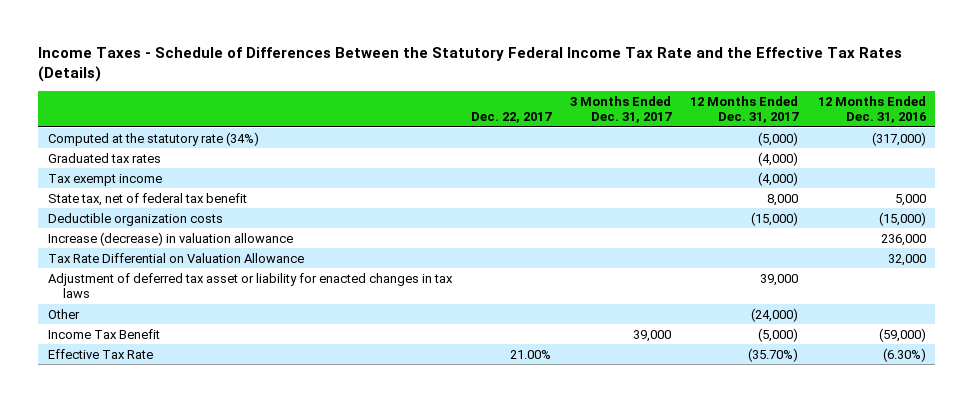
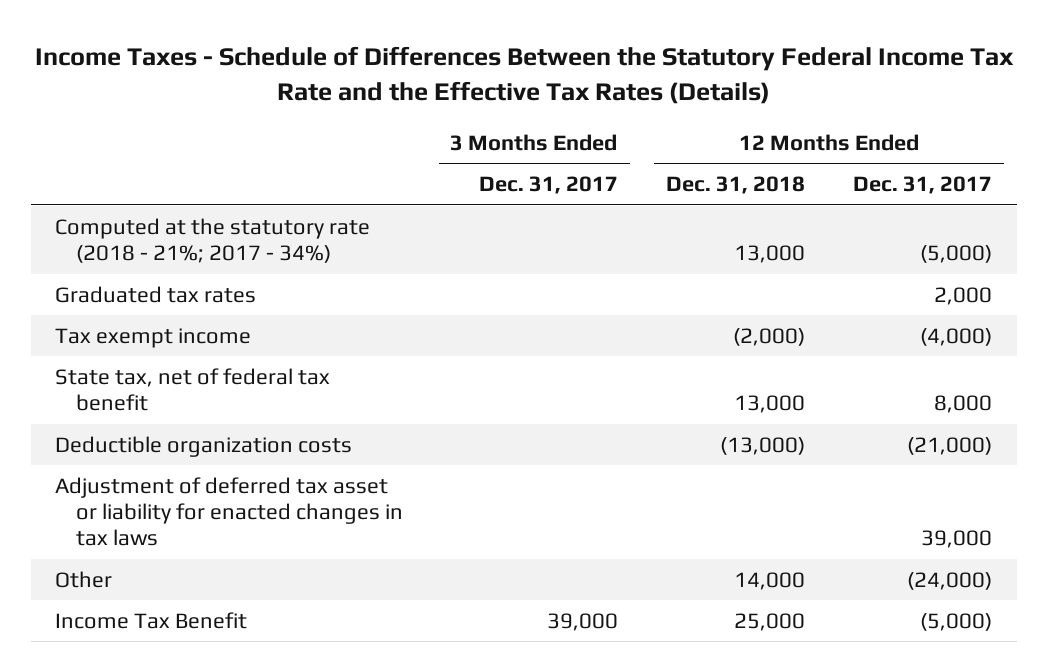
- | Dec. 22, 2017 | 3 Months Ended Dec. 31, 2017 | 12 Months Ended Dec. 31, 2017 | 12 Months Ended Dec. 31, 2016
+ | 3 Months Ended Dec. 31, 2017 | 12 Months Ended Dec. 31, 2018 | 12 Months Ended Dec. 31, 2017
- Computed at the statutory rate (34%) | | | (5,000) | (317,000)
- Graduated tax rates | | | (4,000) |
+ Computed at the statutory rate (2018 - 21%; 2017 - 34%) | | 13,000 | (5,000)
+ Graduated tax rates | | | 2,000
- Deductible organization costs | | | (15,000) | (15,000)
- Increase (decrease) in valuation allowance | | | | 236,000
- Tax Rate Differential on Valuation Allowance | | | | 32,000
+ Deductible organization costs | | (13,000) | (21,000)
- Effective Tax Rate | 21.00% | | (35.70%) | (6.30%)

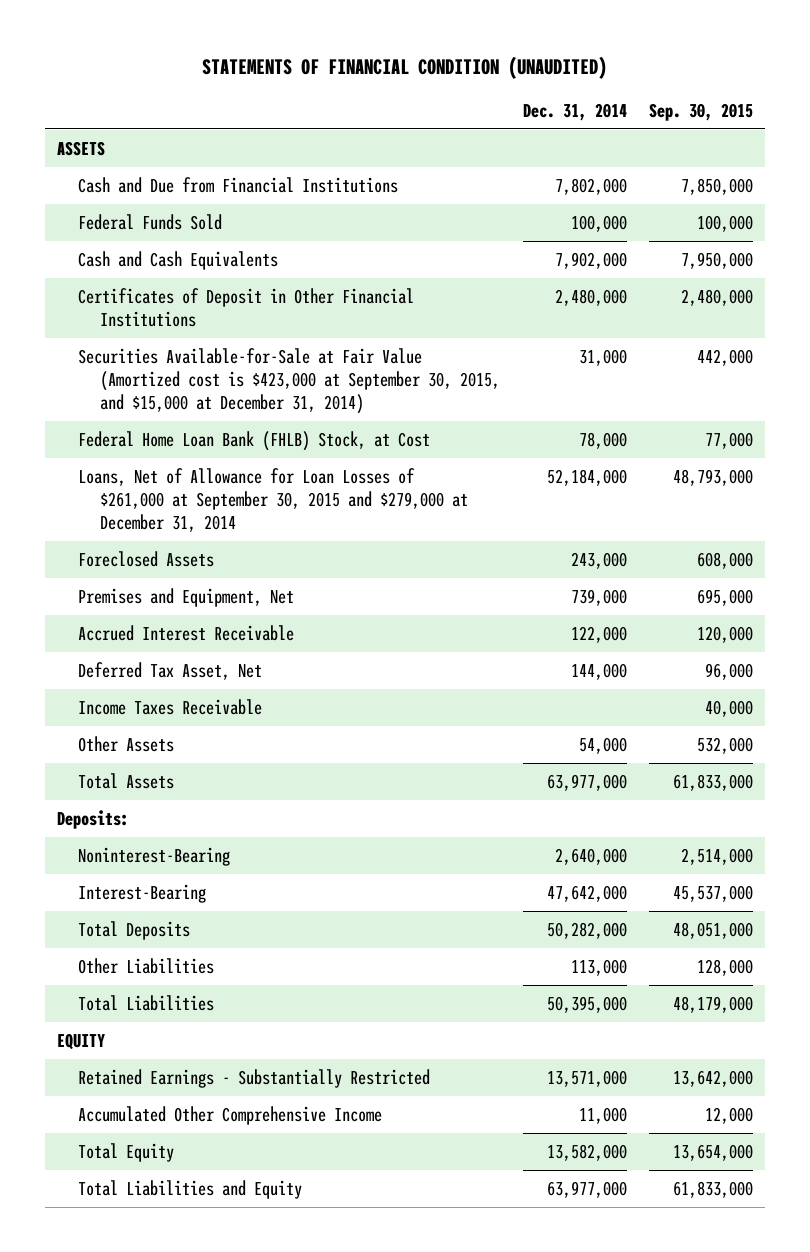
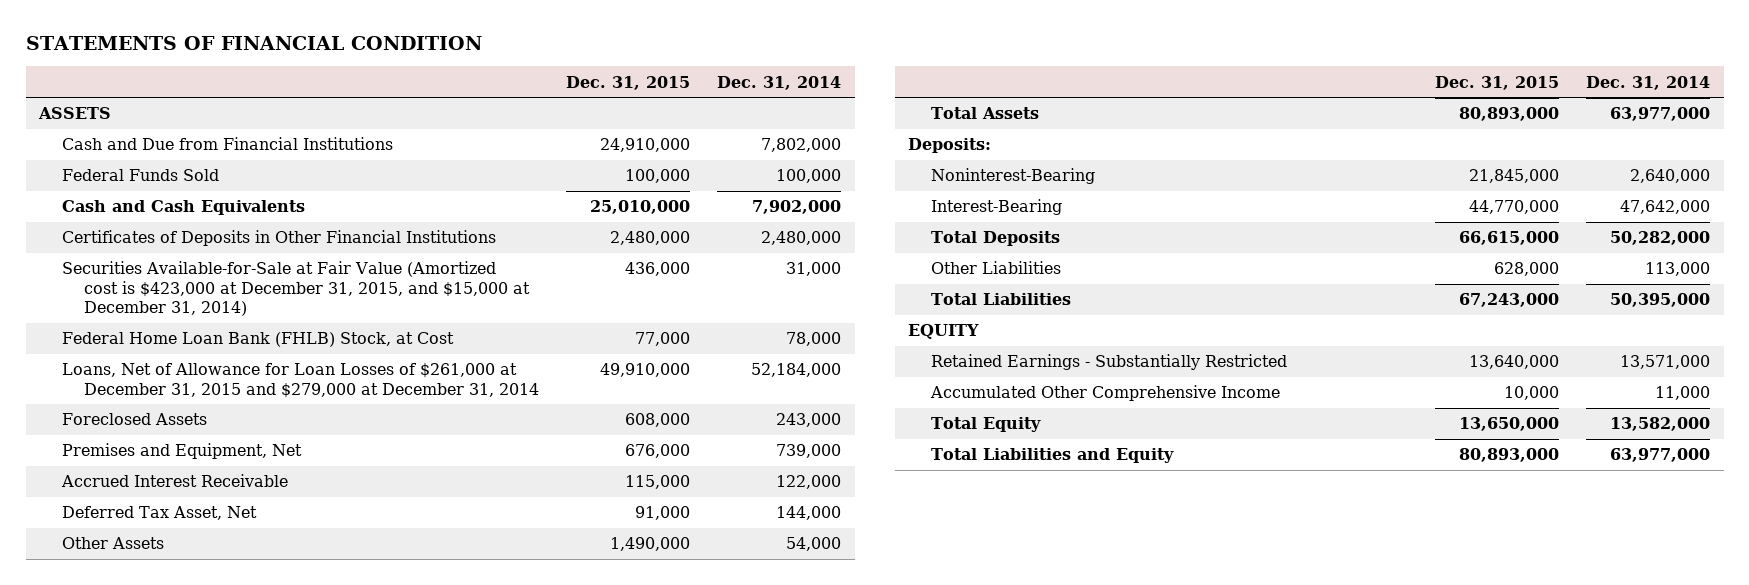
- STATEMENTS OF FINANCIAL CONDITION (UNAUDITED)
+ STATEMENTS OF FINANCIAL CONDITION
- | Dec. 31, 2014 | Sep. 30, 2015
+ | Dec. 31, 2015 | Dec. 31, 2014
- Certificates of Deposit in Other Financial Institutions | 2,480,000 | 2,480,000
- Securities Available-for-Sale at Fair Value (Amortized cost is $423,000 at September 30, 2015, and $15,000 at December 31, 2014) | 31,000 | 442,000
+ Certificates of Deposits in Other Financial Institutions | 2,480,000 | 2,480,000
+ Securities Available-for-Sale at Fair Value (Amortized cost is $423,000 at December 31, 2015, and $15,000 at December 31, 2014) | 436,000 | 31,000
- Loans, Net of Allowance for Loan Losses of $261,000 at September 30, 2015 and $279,000 at December 31, 2014 | 52,184,000 | 48,793,000
+ Loans, Net of Allowance for Loan Losses of $261,000 at December 31, 2015 and $279,000 at December 31, 2014 | 49,910,000 | 52,184,000
- Income Taxes Receivable | | 40,000

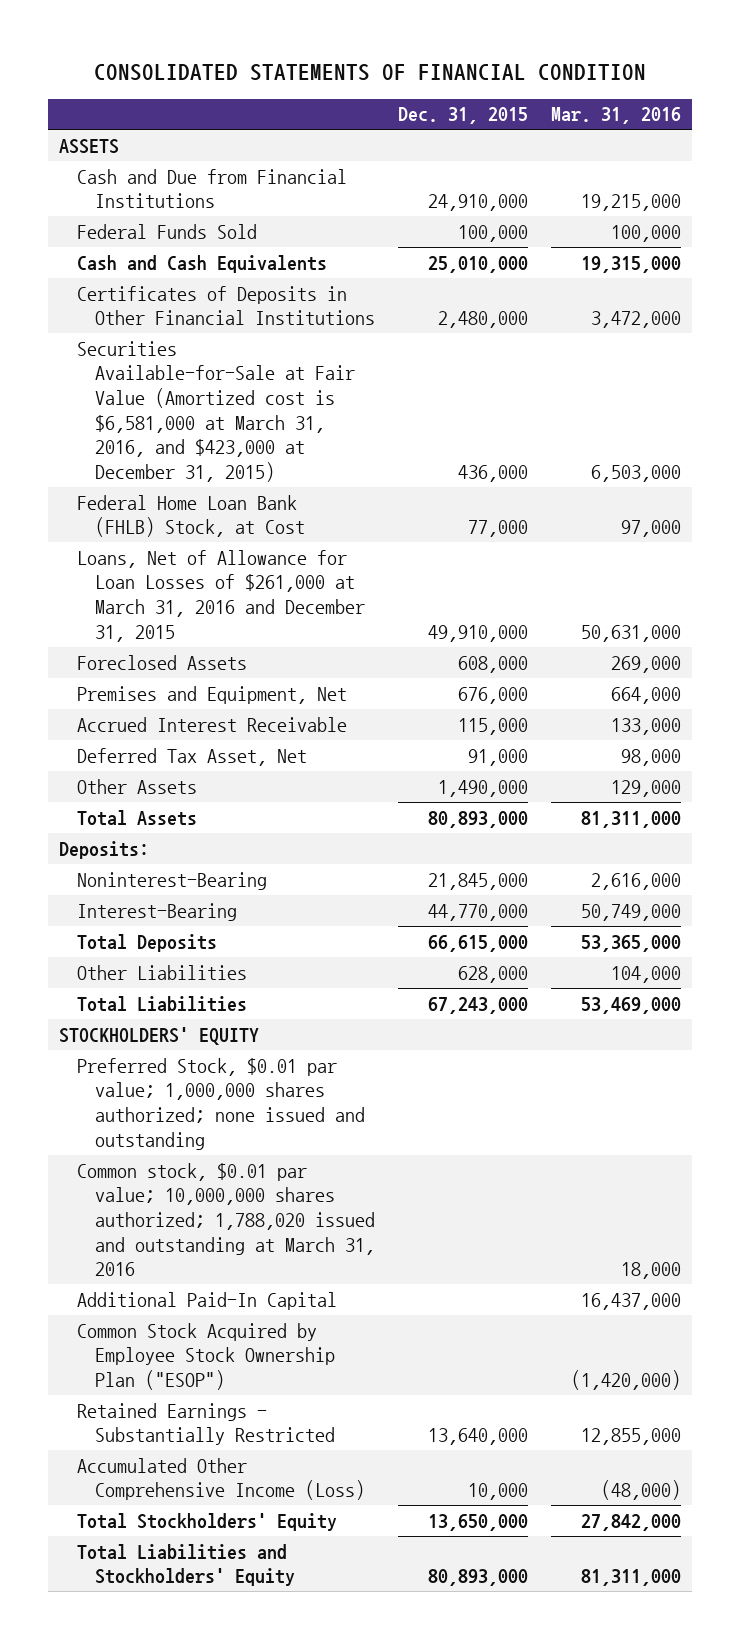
- STATEMENTS OF FINANCIAL CONDITION
+ CONSOLIDATED STATEMENTS OF FINANCIAL CONDITION
- | Dec. 31, 2015 | Dec. 31, 2014
+ | Dec. 31, 2015 | Mar. 31, 2016
- Securities Available-for-Sale at Fair Value (Amortized cost is $423,000 at December 31, 2015, and $15,000 at December 31, 2014) | 436,000 | 31,000
+ Securities Available-for-Sale at Fair Value (Amortized cost is $6,581,000 at March 31, 2016, and $423,000 at December 31, 2015) | 436,000 | 6,503,000
- Loans, Net of Allowance for Loan Losses of $261,000 at December 31, 2015 and $279,000 at December 31, 2014 | 49,910,000 | 52,184,000
+ Loans, Net of Allowance for Loan Losses of $261,000 at March 31, 2016 and December 31, 2015 | 49,910,000 | 50,631,000
- EQUITY
+ STOCKHOLDERS' EQUITY
+ Preferred Stock, $0.01 par value; 1,000,000 shares authorized; none issued and outstanding
+ Common stock, $0.01 par value; 10,000,000 shares authorized; 1,788,020 issued and outstanding at March 31, 2016 | | 18,000
+ Additional Paid-In Capital | | 16,437,000
+ Common Stock Acquired by Employee Stock Ownership Plan ("ESOP") | | (1,420,000)
- Accumulated Other Comprehensive Income | 10,000 | 11,000
- Total Equity | 13,650,000 | 13,582,000
- Total Liabilities and Equity | 80,893,000 | 63,977,000
+ Accumulated Other Comprehensive Income (Loss) | 10,000 | (48,000)
+ Total Stockholders' Equity | 13,650,000 | 27,842,000
+ Total Liabilities and Stockholders' Equity | 80,893,000 | 81,311,000

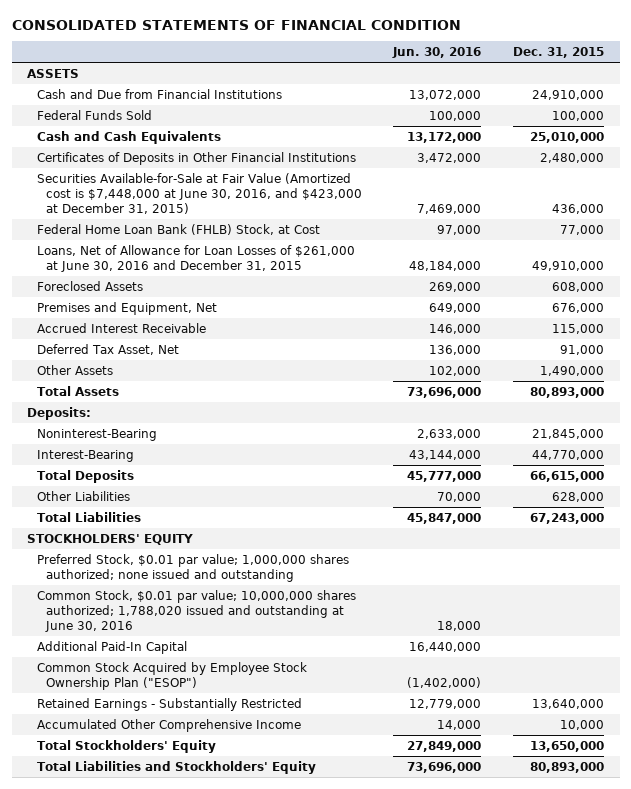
- | Dec. 31, 2015 | Mar. 31, 2016
+ | Jun. 30, 2016 | Dec. 31, 2015
- Securities Available-for-Sale at Fair Value (Amortized cost is $6,581,000 at March 31, 2016, and $423,000 at December 31, 2015) | 436,000 | 6,503,000
+ Securities Available-for-Sale at Fair Value (Amortized cost is $7,448,000 at June 30, 2016, and $423,000 at December 31, 2015) | 7,469,000 | 436,000
- Loans, Net of Allowance for Loan Losses of $261,000 at March 31, 2016 and December 31, 2015 | 49,910,000 | 50,631,000
+ Loans, Net of Allowance for Loan Losses of $261,000 at June 30, 2016 and December 31, 2015 | 48,184,000 | 49,910,000
- Common stock, $0.01 par value; 10,000,000 shares authorized; 1,788,020 issued and outstanding at March 31, 2016 | | 18,000
+ Common Stock, $0.01 par value; 10,000,000 shares authorized; 1,788,020 issued and outstanding at June 30, 2016 | 18,000 |
- Accumulated Other Comprehensive Income (Loss) | 10,000 | (48,000)
+ Accumulated Other Comprehensive Income | 14,000 | 10,000

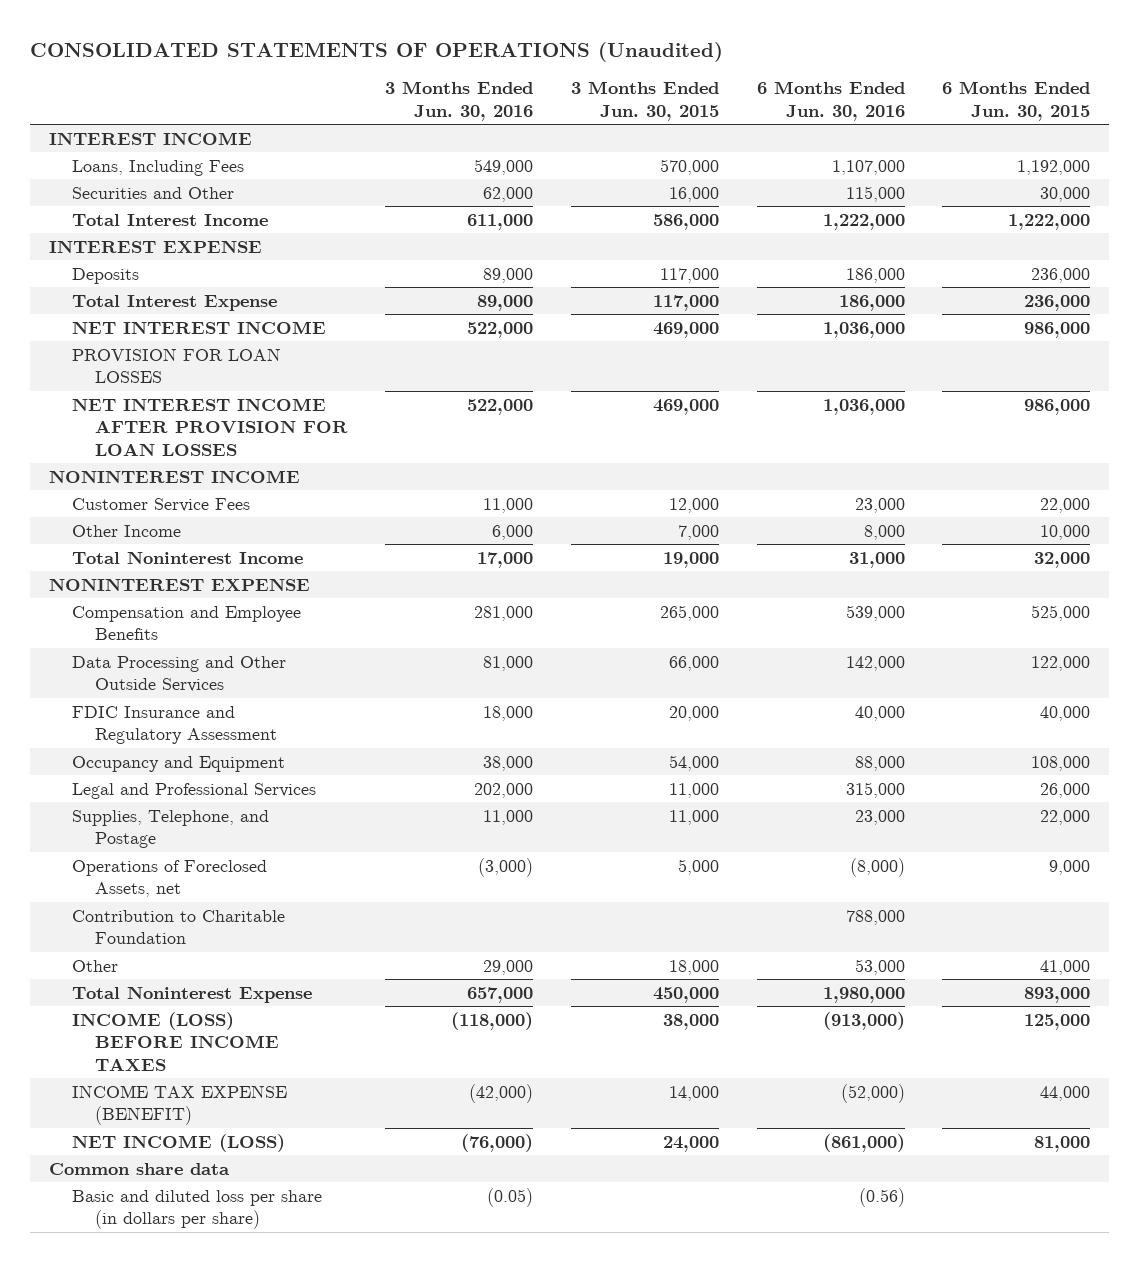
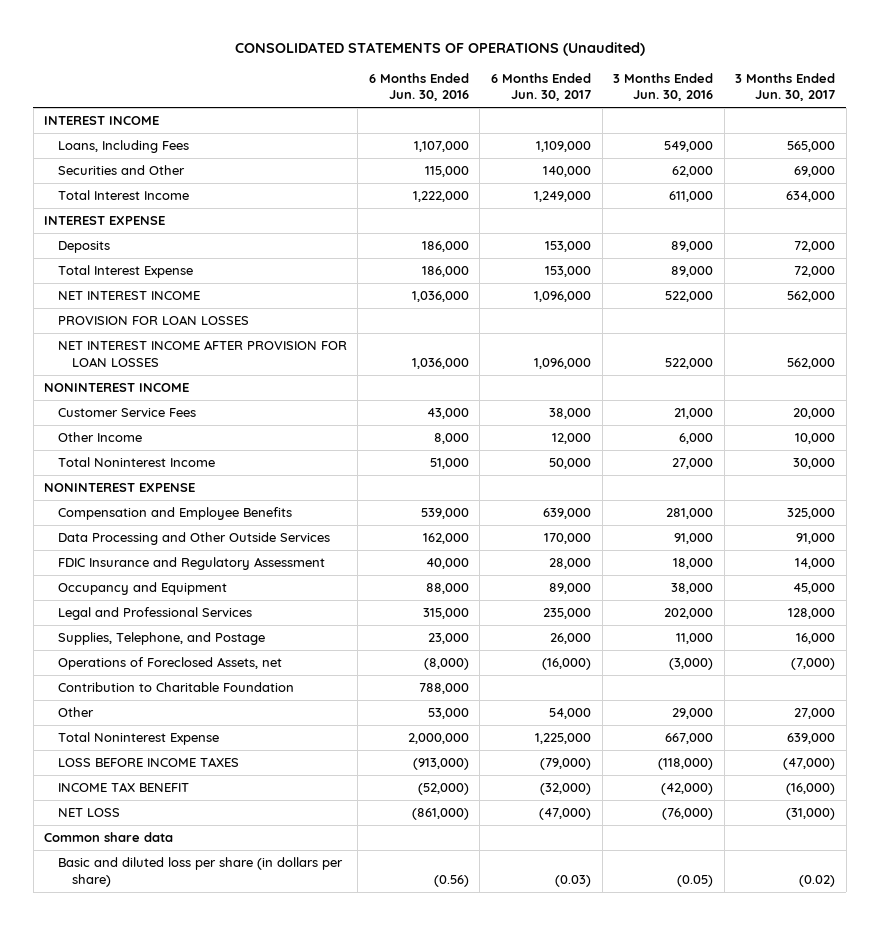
- | 3 Months Ended Jun. 30, 2016 | 3 Months Ended Jun. 30, 2015 | 6 Months Ended Jun. 30, 2016 | 6 Months Ended Jun. 30, 2015
+ | 6 Months Ended Jun. 30, 2016 | 6 Months Ended Jun. 30, 2017 | 3 Months Ended Jun. 30, 2016 | 3 Months Ended Jun. 30, 2017
- Customer Service Fees | 11,000 | 12,000 | 23,000 | 22,000
+ Customer Service Fees | 43,000 | 38,000 | 21,000 | 20,000
- Total Noninterest Income | 17,000 | 19,000 | 31,000 | 32,000
+ Total Noninterest Income | 51,000 | 50,000 | 27,000 | 30,000
- Data Processing and Other Outside Services | 81,000 | 66,000 | 142,000 | 122,000
+ Data Processing and Other Outside Services | 162,000 | 170,000 | 91,000 | 91,000
- Total Noninterest Expense | 657,000 | 450,000 | 1,980,000 | 893,000
- INCOME (LOSS) BEFORE INCOME TAXES | (118,000) | 38,000 | (913,000) | 125,000
- INCOME TAX EXPENSE (BENEFIT) | (42,000) | 14,000 | (52,000) | 44,000
- NET INCOME (LOSS) | (76,000) | 24,000 | (861,000) | 81,000
+ Total Noninterest Expense | 2,000,000 | 1,225,000 | 667,000 | 639,000
+ LOSS BEFORE INCOME TAXES | (913,000) | (79,000) | (118,000) | (47,000)
+ INCOME TAX BENEFIT | (52,000) | (32,000) | (42,000) | (16,000)
+ NET LOSS | (861,000) | (47,000) | (76,000) | (31,000)

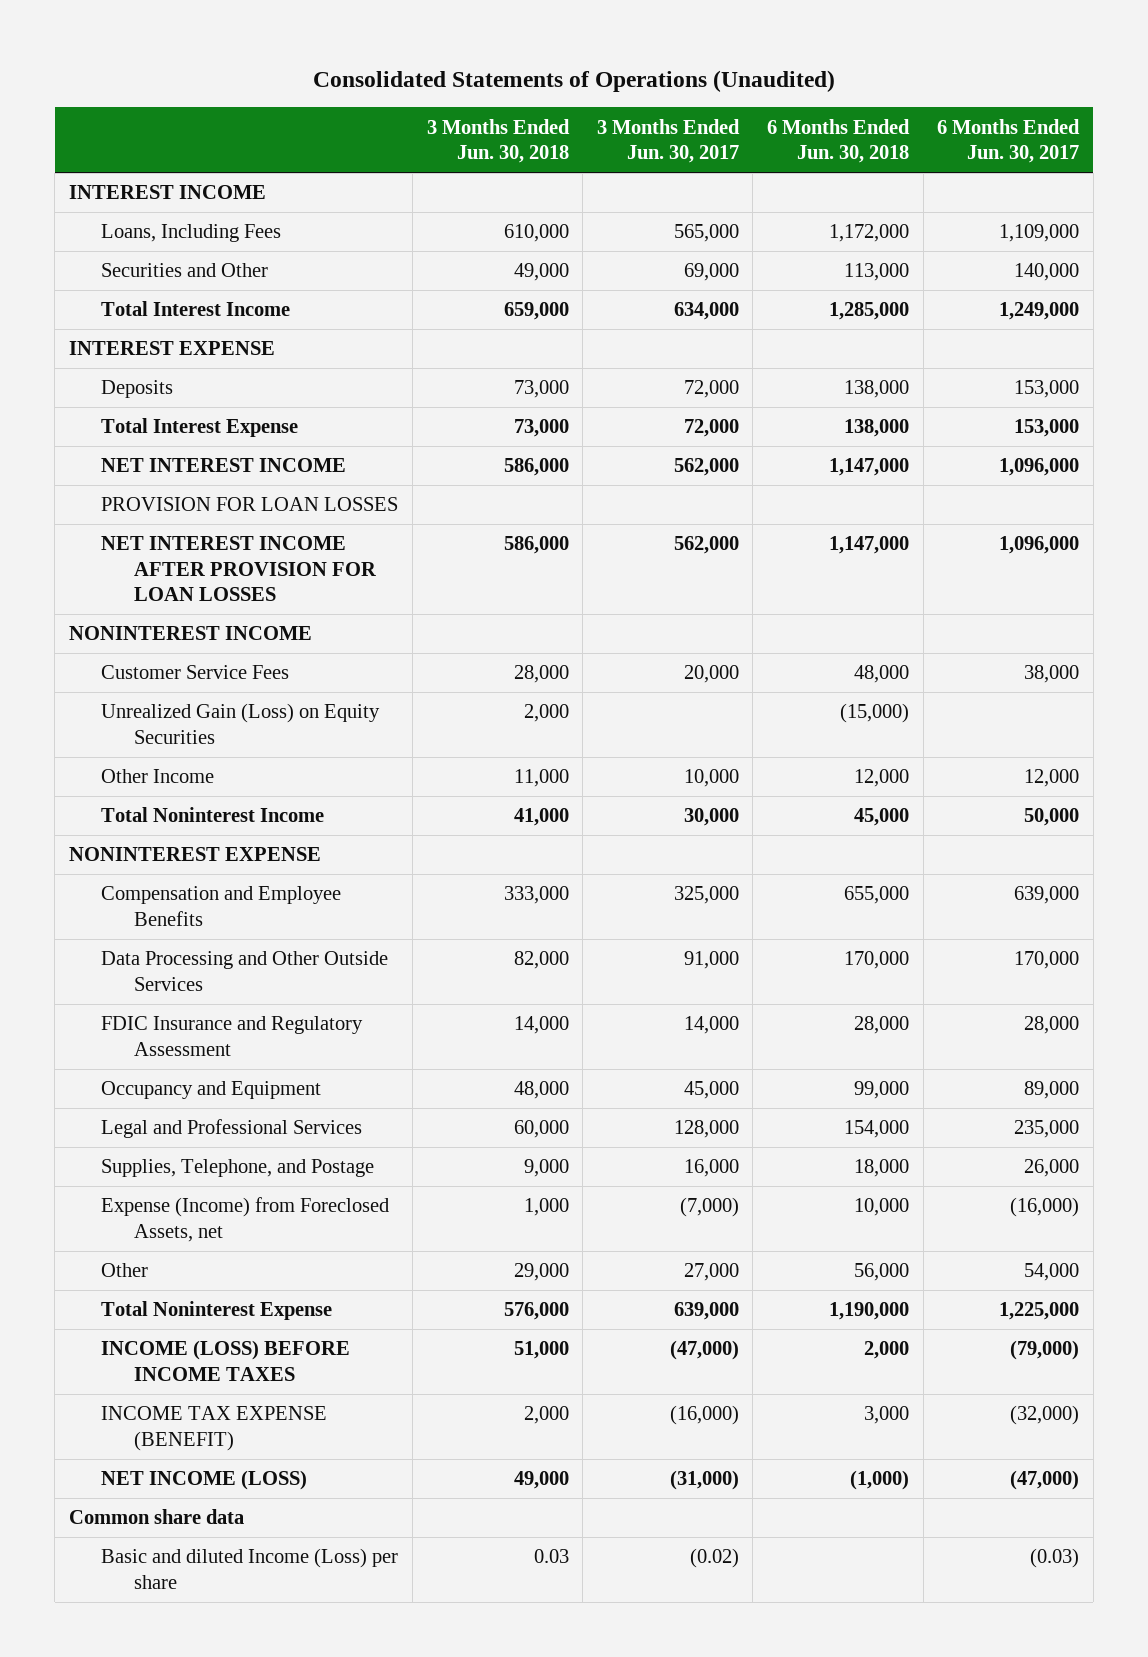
- CONSOLIDATED STATEMENTS OF OPERATIONS (Unaudited)
+ Consolidated Statements of Operations (Unaudited)
- | 6 Months Ended Jun. 30, 2016 | 6 Months Ended Jun. 30, 2017 | 3 Months Ended Jun. 30, 2016 | 3 Months Ended Jun. 30, 2017
+ | 3 Months Ended Jun. 30, 2018 | 3 Months Ended Jun. 30, 2017 | 6 Months Ended Jun. 30, 2018 | 6 Months Ended Jun. 30, 2017
+ Unrealized Gain (Loss) on Equity Securities | 2,000 | | (15,000) |
- Operations of Foreclosed Assets, net | (8,000) | (16,000) | (3,000) | (7,000)
- Contribution to Charitable Foundation | 788,000 | | |
+ Expense (Income) from Foreclosed Assets, net | 1,000 | (7,000) | 10,000 | (16,000)
- LOSS BEFORE INCOME TAXES | (913,000) | (79,000) | (118,000) | (47,000)
- INCOME TAX BENEFIT | (52,000) | (32,000) | (42,000) | (16,000)
- NET LOSS | (861,000) | (47,000) | (76,000) | (31,000)
+ INCOME (LOSS) BEFORE INCOME TAXES | 51,000 | (47,000) | 2,000 | (79,000)
+ INCOME TAX EXPENSE (BENEFIT) | 2,000 | (16,000) | 3,000 | (32,000)
+ NET INCOME (LOSS) | 49,000 | (31,000) | (1,000) | (47,000)
- Basic and diluted loss per share (in dollars per share) | (0.56) | (0.03) | (0.05) | (0.02)
+ Basic and diluted Income (Loss) per share | 0.03 | (0.02) | | (0.03)

